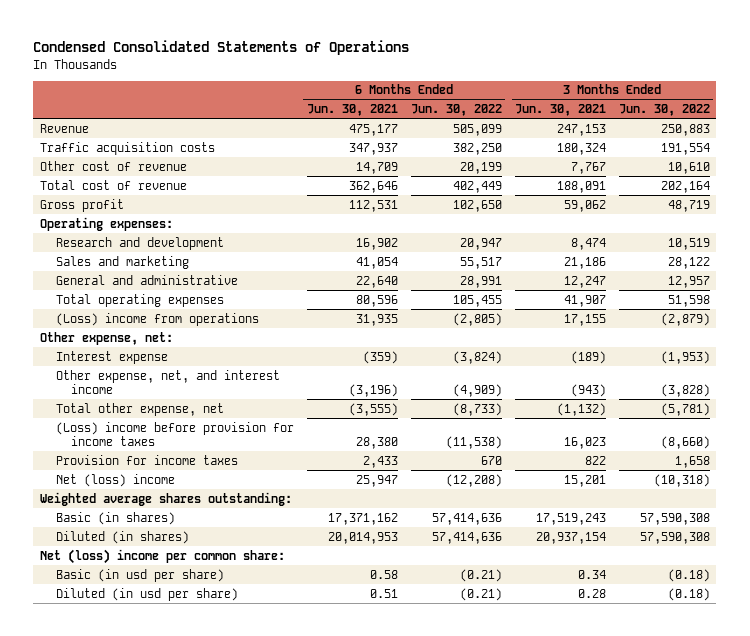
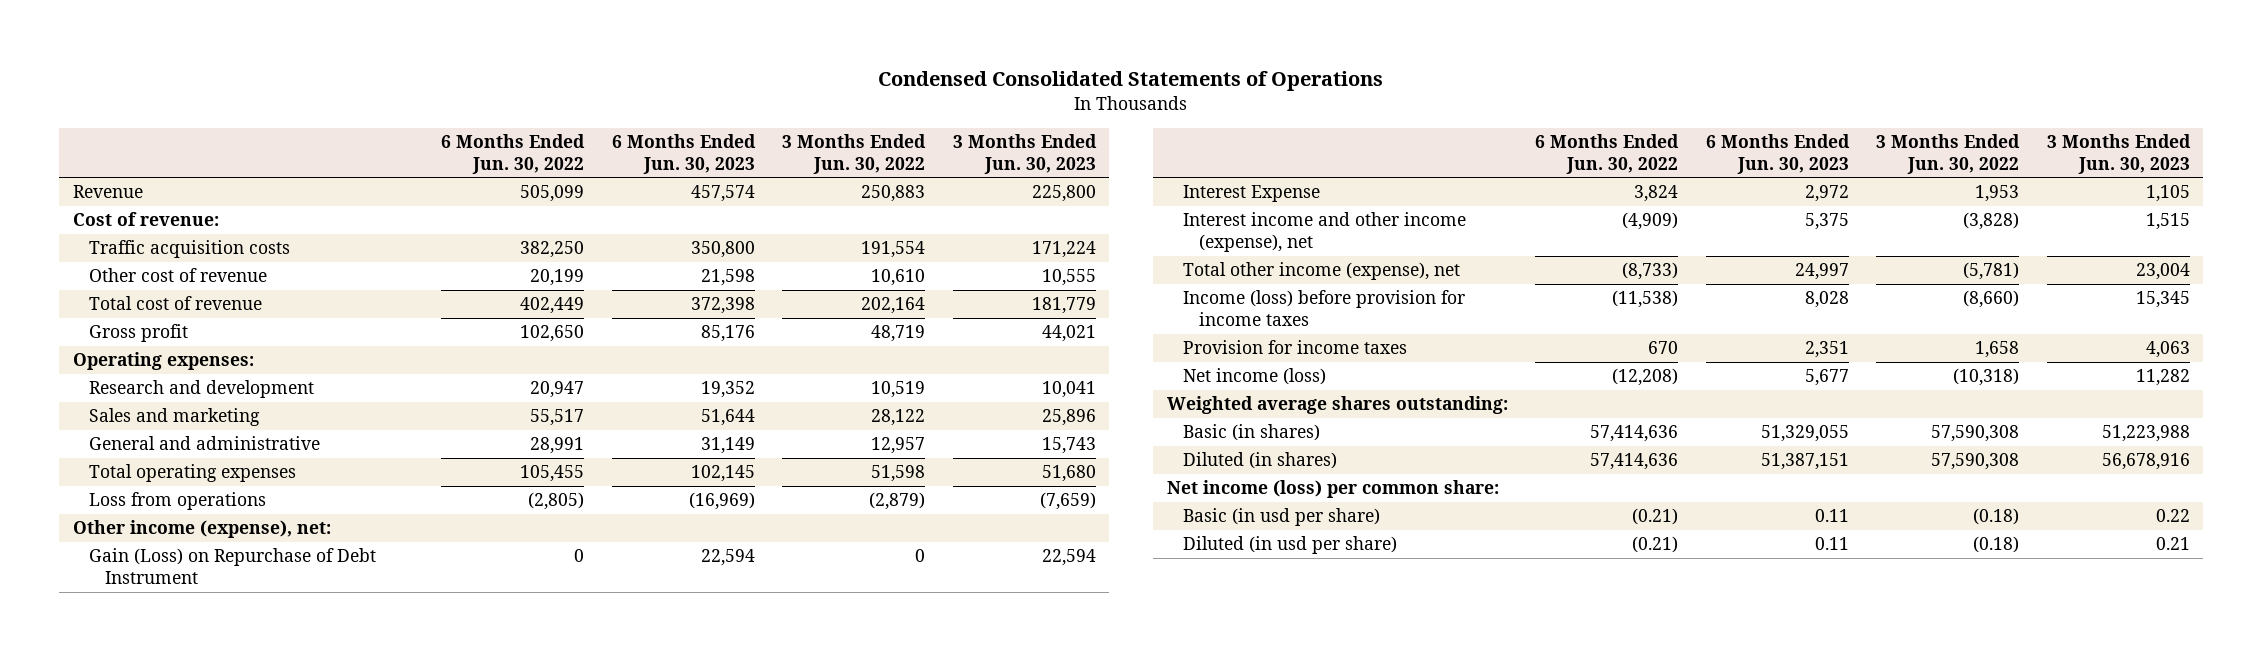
- | 6 Months Ended Jun. 30, 2021 | 6 Months Ended Jun. 30, 2022 | 3 Months Ended Jun. 30, 2021 | 3 Months Ended Jun. 30, 2022
+ | 6 Months Ended Jun. 30, 2022 | 6 Months Ended Jun. 30, 2023 | 3 Months Ended Jun. 30, 2022 | 3 Months Ended Jun. 30, 2023
+ Cost of revenue:
- (Loss) income from operations | 31,935 | (2,805) | 17,155 | (2,879)
- Other expense, net:
- Interest expense | (359) | (3,824) | (189) | (1,953)
- Other expense, net, and interest income | (3,196) | (4,909) | (943) | (3,828)
- Total other expense, net | (3,555) | (8,733) | (1,132) | (5,781)
- (Loss) income before provision for income taxes | 28,380 | (11,538) | 16,023 | (8,660)
+ Loss from operations | (2,805) | (16,969) | (2,879) | (7,659)
+ Other income (expense), net:
+ Gain (Loss) on Repurchase of Debt Instrument | 0 | 22,594 | 0 | 22,594
+ Interest Expense | 3,824 | 2,972 | 1,953 | 1,105
+ Interest income and other income (expense), net | (4,909) | 5,375 | (3,828) | 1,515
+ Total other income (expense), net | (8,733) | 24,997 | (5,781) | 23,004
+ Income (loss) before provision for income taxes | (11,538) | 8,028 | (8,660) | 15,345
- Net (loss) income | 25,947 | (12,208) | 15,201 | (10,318)
+ Net income (loss) | (12,208) | 5,677 | (10,318) | 11,282
- Net (loss) income per common share:
+ Net income (loss) per common share:

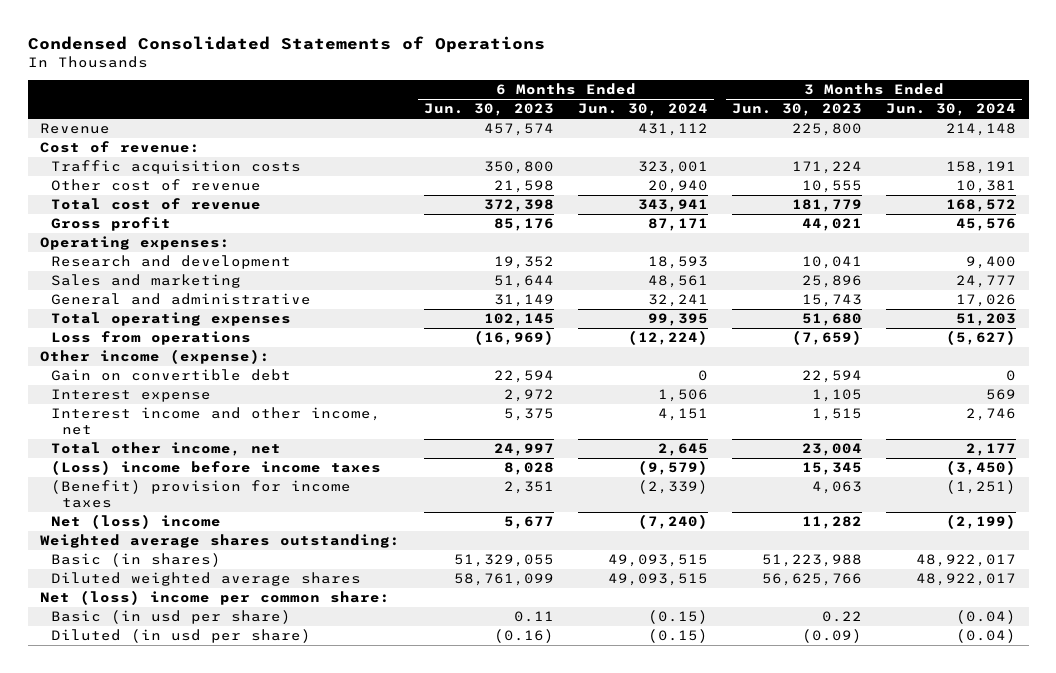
- | 6 Months Ended Jun. 30, 2022 | 6 Months Ended Jun. 30, 2023 | 3 Months Ended Jun. 30, 2022 | 3 Months Ended Jun. 30, 2023
+ | 6 Months Ended Jun. 30, 2023 | 6 Months Ended Jun. 30, 2024 | 3 Months Ended Jun. 30, 2023 | 3 Months Ended Jun. 30, 2024
- Other income (expense), net:
- Gain (Loss) on Repurchase of Debt Instrument | 0 | 22,594 | 0 | 22,594
- Interest Expense | 3,824 | 2,972 | 1,953 | 1,105
- Interest income and other income (expense), net | (4,909) | 5,375 | (3,828) | 1,515
- Total other income (expense), net | (8,733) | 24,997 | (5,781) | 23,004
- Income (loss) before provision for income taxes | (11,538) | 8,028 | (8,660) | 15,345
- Provision for income taxes | 670 | 2,351 | 1,658 | 4,063
- Net income (loss) | (12,208) | 5,677 | (10,318) | 11,282
+ Other income (expense):
+ Gain on convertible debt | 22,594 | 0 | 22,594 | 0
+ Interest expense | 2,972 | 1,506 | 1,105 | 569
+ Interest income and other income, net | 5,375 | 4,151 | 1,515 | 2,746
+ Total other income, net | 24,997 | 2,645 | 23,004 | 2,177
+ (Loss) income before income taxes | 8,028 | (9,579) | 15,345 | (3,450)
+ (Benefit) provision for income taxes | 2,351 | (2,339) | 4,063 | (1,251)
+ Net (loss) income | 5,677 | (7,240) | 11,282 | (2,199)
- Diluted (in shares) | 57,414,636 | 51,387,151 | 57,590,308 | 56,678,916
- Net income (loss) per common share:
+ Diluted weighted average shares | 58,761,099 | 49,093,515 | 56,625,766 | 48,922,017
+ Net (loss) income per common share:
- Diluted (in usd per share) | (0.21) | 0.11 | (0.18) | 0.21
+ Diluted (in usd per share) | (0.16) | (0.15) | (0.09) | (0.04)

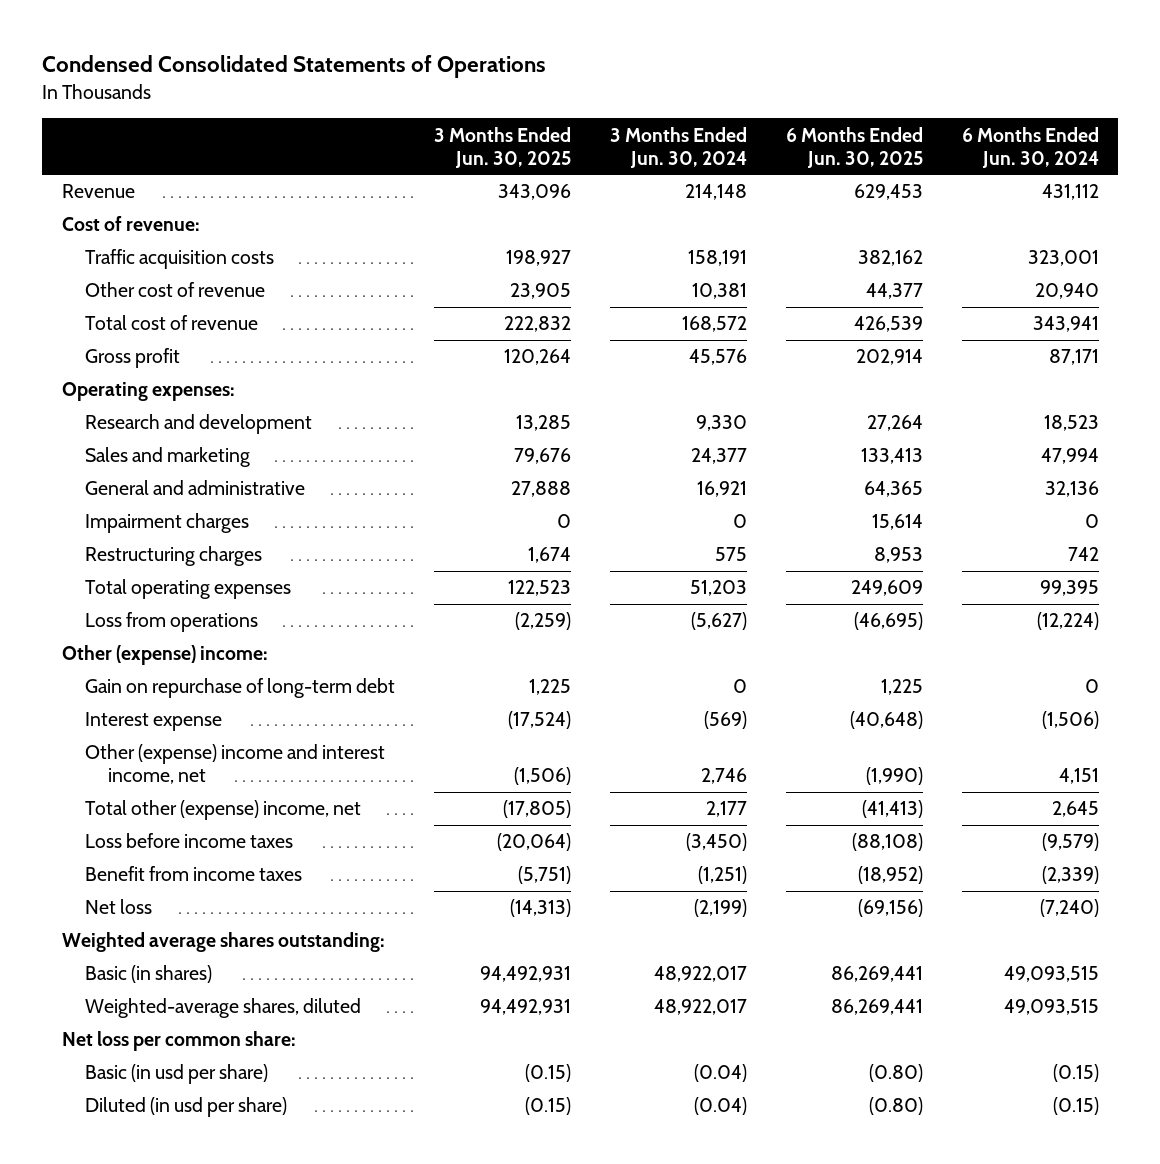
- | 6 Months Ended Jun. 30, 2023 | 6 Months Ended Jun. 30, 2024 | 3 Months Ended Jun. 30, 2023 | 3 Months Ended Jun. 30, 2024
+ | 3 Months Ended Jun. 30, 2025 | 3 Months Ended Jun. 30, 2024 | 6 Months Ended Jun. 30, 2025 | 6 Months Ended Jun. 30, 2024
- Research and development | 19,352 | 18,593 | 10,041 | 9,400
- Sales and marketing | 51,644 | 48,561 | 25,896 | 24,777
- General and administrative | 31,149 | 32,241 | 15,743 | 17,026
+ Research and development | 13,285 | 9,330 | 27,264 | 18,523
+ Sales and marketing | 79,676 | 24,377 | 133,413 | 47,994
+ General and administrative | 27,888 | 16,921 | 64,365 | 32,136
+ Impairment charges | 0 | 0 | 15,614 | 0
+ Restructuring charges | 1,674 | 575 | 8,953 | 742
- Other income (expense):
- Gain on convertible debt | 22,594 | 0 | 22,594 | 0
- Interest expense | 2,972 | 1,506 | 1,105 | 569
- Interest income and other income, net | 5,375 | 4,151 | 1,515 | 2,746
- Total other income, net | 24,997 | 2,645 | 23,004 | 2,177
- (Loss) income before income taxes | 8,028 | (9,579) | 15,345 | (3,450)
- (Benefit) provision for income taxes | 2,351 | (2,339) | 4,063 | (1,251)
- Net (loss) income | 5,677 | (7,240) | 11,282 | (2,199)
+ Other (expense) income:
+ Gain on repurchase of long-term debt | 1,225 | 0 | 1,225 | 0
+ Interest expense | (17,524) | (569) | (40,648) | (1,506)
+ Other (expense) income and interest income, net | (1,506) | 2,746 | (1,990) | 4,151
+ Total other (expense) income, net | (17,805) | 2,177 | (41,413) | 2,645
+ Loss before income taxes | (20,064) | (3,450) | (88,108) | (9,579)
+ Benefit from income taxes | (5,751) | (1,251) | (18,952) | (2,339)
+ Net loss | (14,313) | (2,199) | (69,156) | (7,240)
- Diluted weighted average shares | 58,761,099 | 49,093,515 | 56,625,766 | 48,922,017
- Net (loss) income per common share:
+ Weighted-average shares, diluted | 94,492,931 | 48,922,017 | 86,269,441 | 49,093,515
+ Net loss per common share:

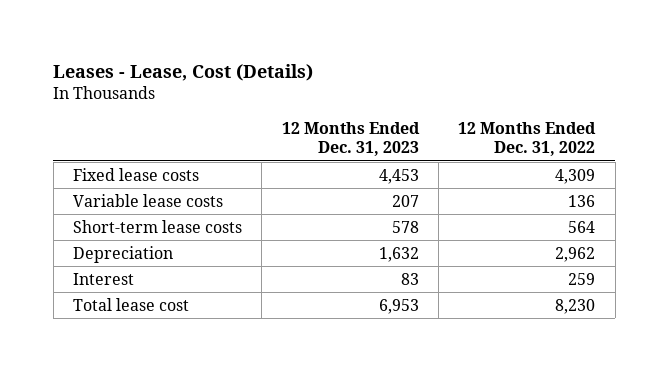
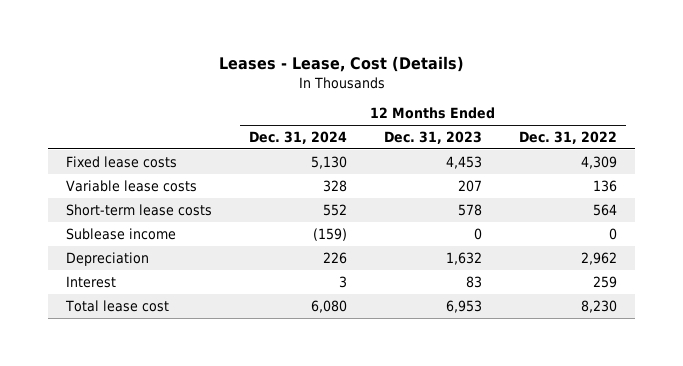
- | 12 Months Ended Dec. 31, 2023 | 12 Months Ended Dec. 31, 2022
+ | 12 Months Ended Dec. 31, 2024 | 12 Months Ended Dec. 31, 2023 | 12 Months Ended Dec. 31, 2022
+ Sublease income | (159) | 0 | 0

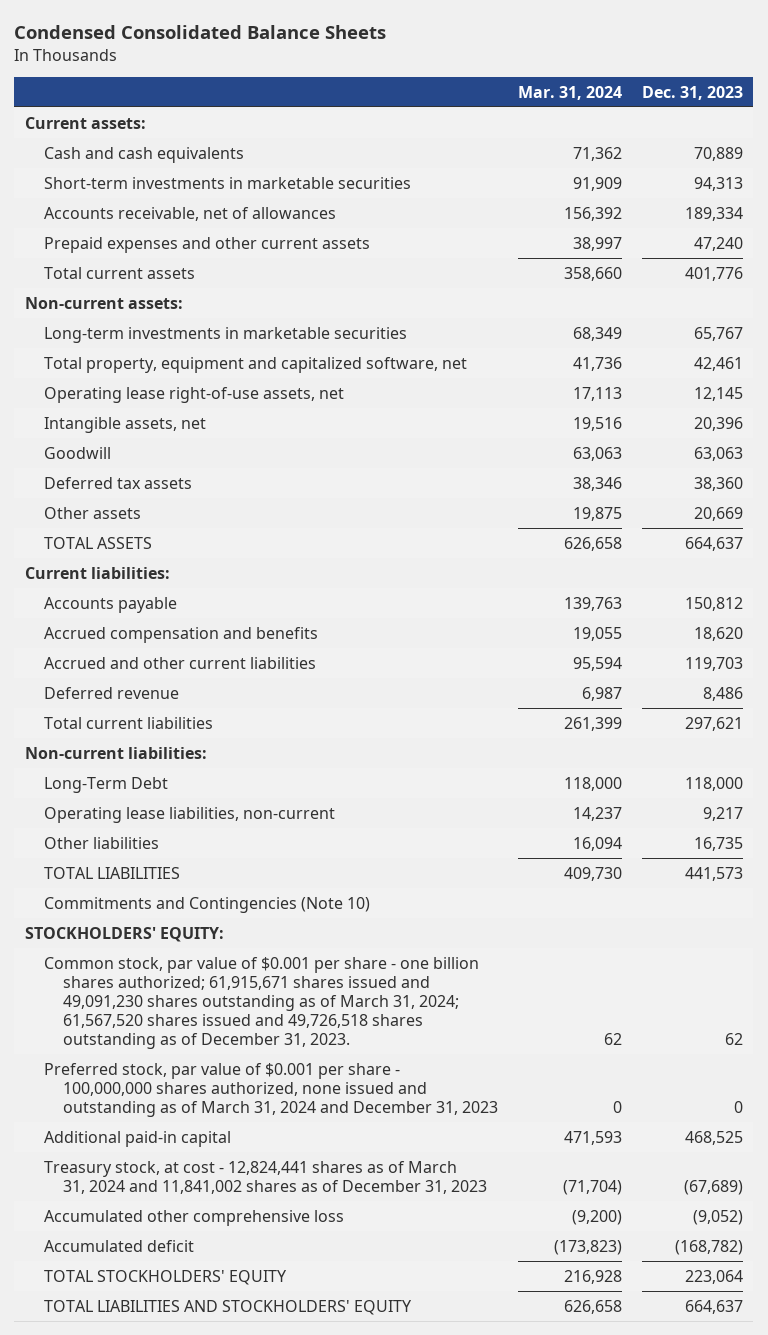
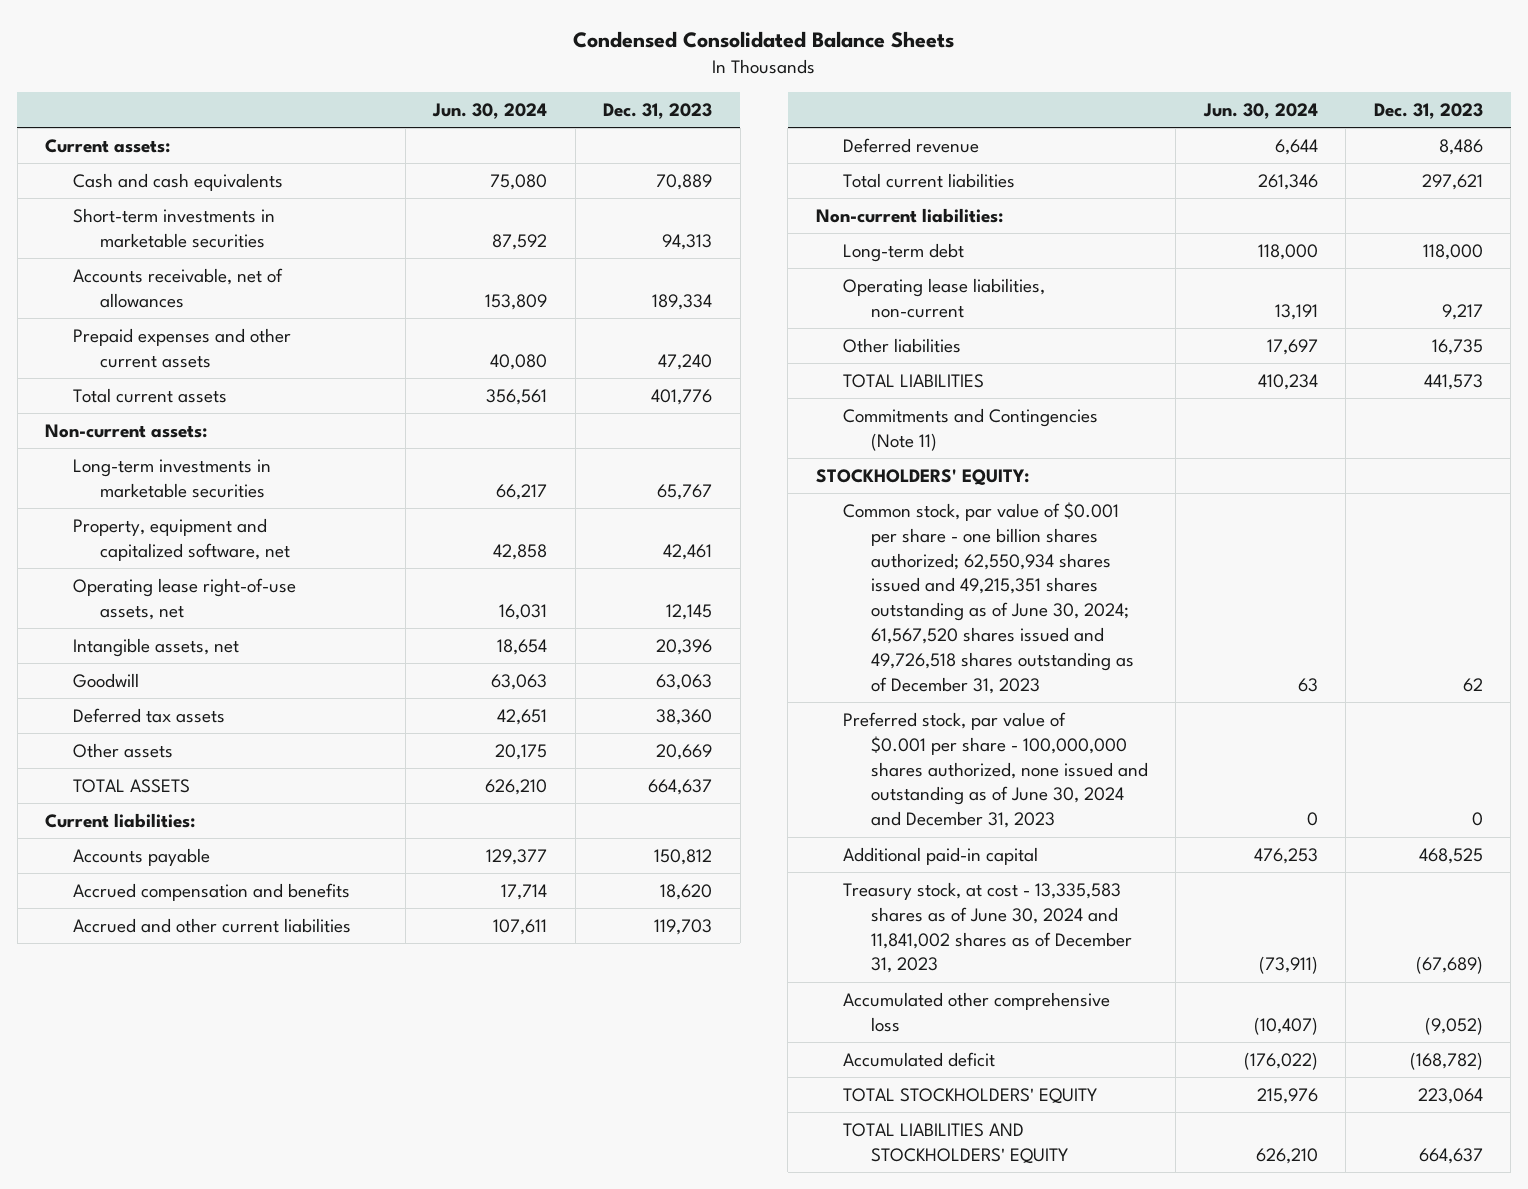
- | Mar. 31, 2024 | Dec. 31, 2023
+ | Jun. 30, 2024 | Dec. 31, 2023
- Total property, equipment and capitalized software, net | 41,736 | 42,461
+ Property, equipment and capitalized software, net | 42,858 | 42,461
- Long-Term Debt | 118,000 | 118,000
+ Long-term debt | 118,000 | 118,000
- Commitments and Contingencies (Note 10)
+ Commitments and Contingencies (Note 11)
- Common stock, par value of $0.001 per share - one billion shares authorized; 61,915,671 shares issued and 49,091,230 shares outstanding as of March 31, 2024; 61,567,520 shares issued and 49,726,518 shares outstanding as of December 31, 2023. | 62 | 62
- Preferred stock, par value of $0.001 per share - 100,000,000 shares authorized, none issued and outstanding as of March 31, 2024 and December 31, 2023 | 0 | 0
+ Common stock, par value of $0.001 per share - one billion shares authorized; 62,550,934 shares issued and 49,215,351 shares outstanding as of June 30, 2024; 61,567,520 shares issued and 49,726,518 shares outstanding as of December 31, 2023 | 63 | 62
+ Preferred stock, par value of $0.001 per share - 100,000,000 shares authorized, none issued and outstanding as of June 30, 2024 and December 31, 2023 | 0 | 0
- Treasury stock, at cost - 12,824,441 shares as of March 31, 2024 and 11,841,002 shares as of December 31, 2023 | (71,704) | (67,689)
+ Treasury stock, at cost - 13,335,583 shares as of June 30, 2024 and 11,841,002 shares as of December 31, 2023 | (73,911) | (67,689)

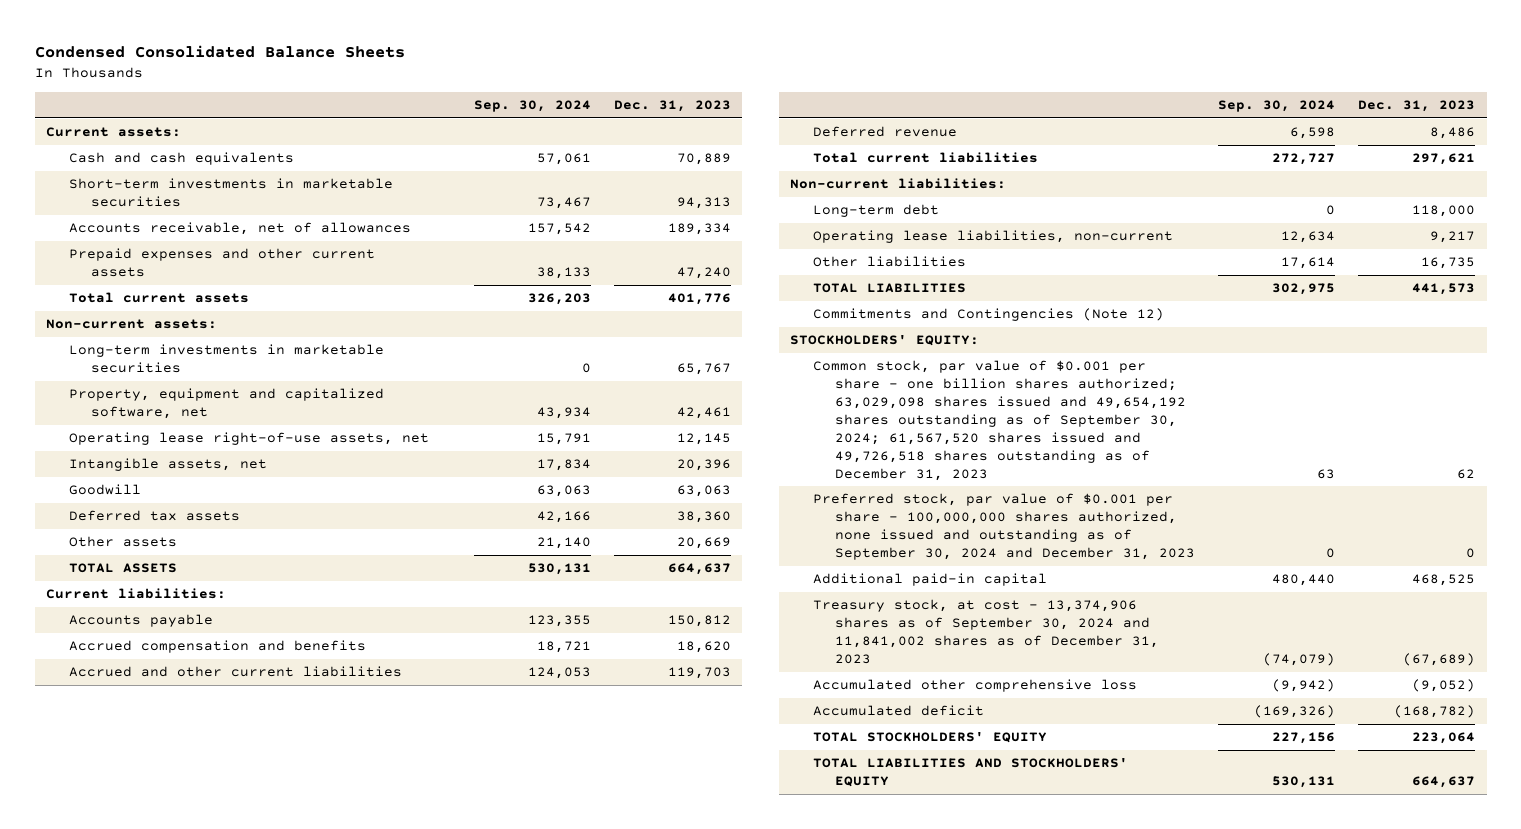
- | Jun. 30, 2024 | Dec. 31, 2023
+ | Sep. 30, 2024 | Dec. 31, 2023
- Commitments and Contingencies (Note 11)
+ Commitments and Contingencies (Note 12)
- Common stock, par value of $0.001 per share - one billion shares authorized; 62,550,934 shares issued and 49,215,351 shares outstanding as of June 30, 2024; 61,567,520 shares issued and 49,726,518 shares outstanding as of December 31, 2023 | 63 | 62
- Preferred stock, par value of $0.001 per share - 100,000,000 shares authorized, none issued and outstanding as of June 30, 2024 and December 31, 2023 | 0 | 0
+ Common stock, par value of $0.001 per share - one billion shares authorized; 63,029,098 shares issued and 49,654,192 shares outstanding as of September 30, 2024; 61,567,520 shares issued and 49,726,518 shares outstanding as of December 31, 2023 | 63 | 62
+ Preferred stock, par value of $0.001 per share - 100,000,000 shares authorized, none issued and outstanding as of September 30, 2024 and December 31, 2023 | 0 | 0
- Treasury stock, at cost - 13,335,583 shares as of June 30, 2024 and 11,841,002 shares as of December 31, 2023 | (73,911) | (67,689)
+ Treasury stock, at cost - 13,374,906 shares as of September 30, 2024 and 11,841,002 shares as of December 31, 2023 | (74,079) | (67,689)

